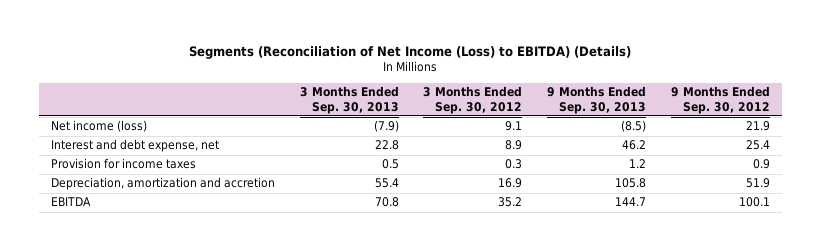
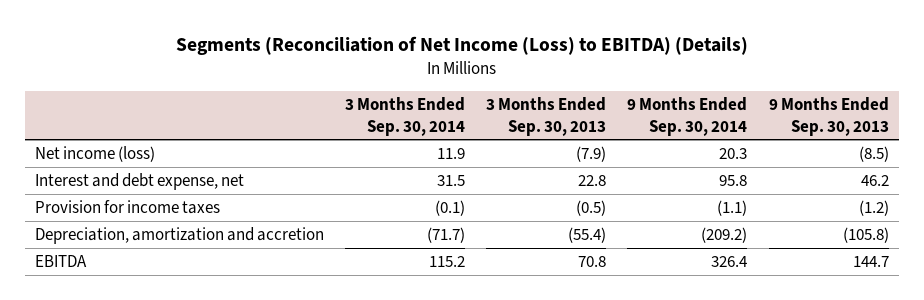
- | 3 Months Ended Sep. 30, 2013 | 3 Months Ended Sep. 30, 2012 | 9 Months Ended Sep. 30, 2013 | 9 Months Ended Sep. 30, 2012
+ | 3 Months Ended Sep. 30, 2014 | 3 Months Ended Sep. 30, 2013 | 9 Months Ended Sep. 30, 2014 | 9 Months Ended Sep. 30, 2013
- Provision for income taxes | 0.5 | 0.3 | 1.2 | 0.9
- Depreciation, amortization and accretion | 55.4 | 16.9 | 105.8 | 51.9
+ Provision for income taxes | (0.1) | (0.5) | (1.1) | (1.2)
+ Depreciation, amortization and accretion | (71.7) | (55.4) | (209.2) | (105.8)

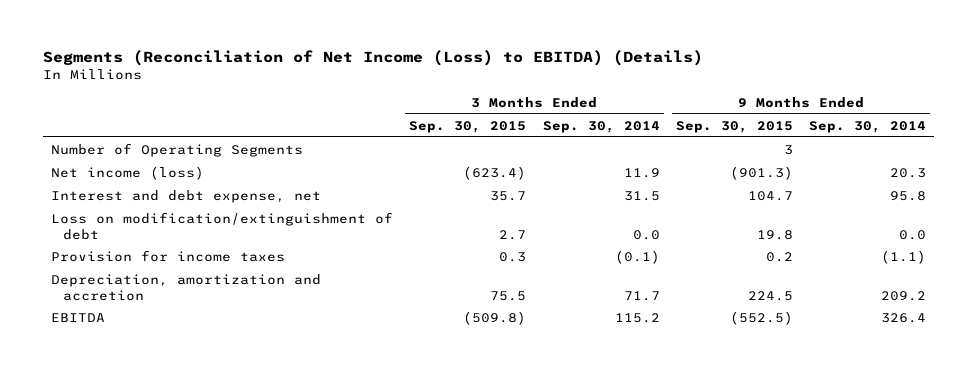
- | 3 Months Ended Sep. 30, 2014 | 3 Months Ended Sep. 30, 2013 | 9 Months Ended Sep. 30, 2014 | 9 Months Ended Sep. 30, 2013
+ | 3 Months Ended Sep. 30, 2015 | 3 Months Ended Sep. 30, 2014 | 9 Months Ended Sep. 30, 2015 | 9 Months Ended Sep. 30, 2014
+ Number of Operating Segments | | | 3 |
+ Loss on modification/extinguishment of debt | 2.7 | 0.0 | 19.8 | 0.0
- Depreciation, amortization and accretion | (71.7) | (55.4) | (209.2) | (105.8)
+ Depreciation, amortization and accretion | 75.5 | 71.7 | 224.5 | 209.2

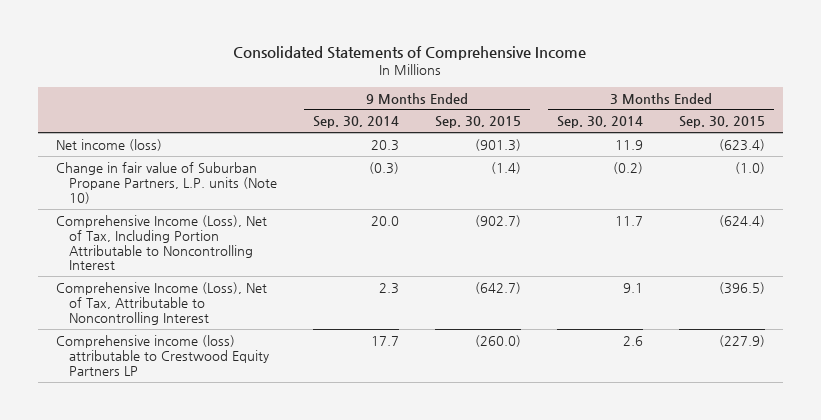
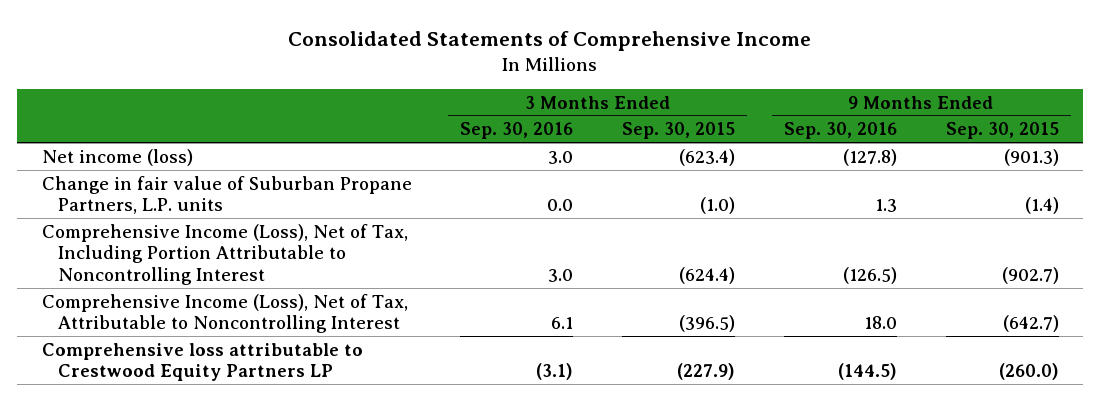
- | 9 Months Ended Sep. 30, 2014 | 9 Months Ended Sep. 30, 2015 | 3 Months Ended Sep. 30, 2014 | 3 Months Ended Sep. 30, 2015
+ | 3 Months Ended Sep. 30, 2016 | 3 Months Ended Sep. 30, 2015 | 9 Months Ended Sep. 30, 2016 | 9 Months Ended Sep. 30, 2015
- Change in fair value of Suburban Propane Partners, L.P. units (Note 10) | (0.3) | (1.4) | (0.2) | (1.0)
+ Change in fair value of Suburban Propane Partners, L.P. units | 0.0 | (1.0) | 1.3 | (1.4)
- Comprehensive income (loss) attributable to Crestwood Equity Partners LP | 17.7 | (260.0) | 2.6 | (227.9)
+ Comprehensive loss attributable to Crestwood Equity Partners LP | (3.1) | (227.9) | (144.5) | (260.0)

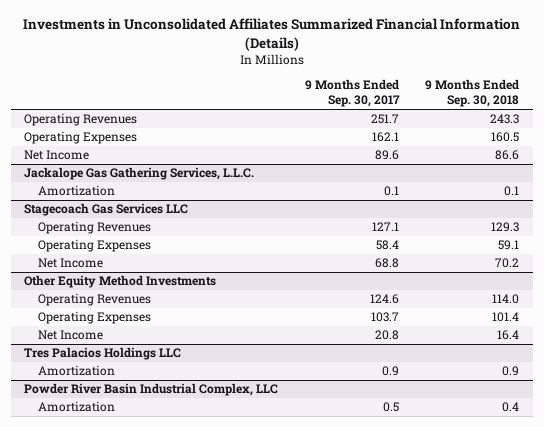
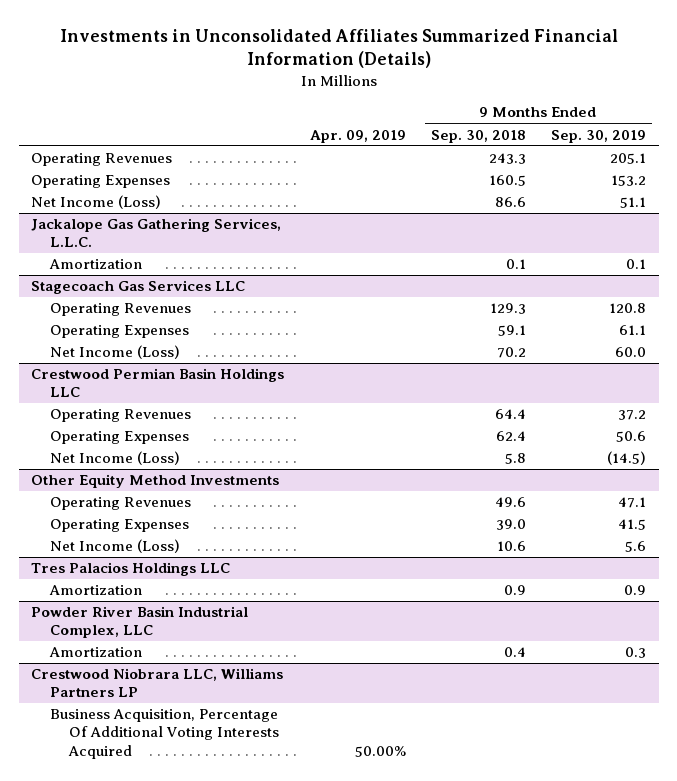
- | 9 Months Ended Sep. 30, 2017 | 9 Months Ended Sep. 30, 2018
+ | Apr. 09, 2019 | 9 Months Ended Sep. 30, 2018 | 9 Months Ended Sep. 30, 2019
- Net Income | 89.6 | 86.6
+ Net Income (Loss) | | 86.6 | 51.1
@ Stagecoach Gas Services LLC
- Net Income | 68.8 | 70.2
+ Net Income (Loss) | | 70.2 | 60.0
+ Crestwood Permian Basin Holdings LLC
+ Operating Revenues | | 64.4 | 37.2
+ Operating Expenses | | 62.4 | 50.6
+ Net Income (Loss) | | 5.8 | (14.5)
@ Other Equity Method Investments
- Operating Revenues | 124.6 | 114.0
- Operating Expenses | 103.7 | 101.4
- Net Income | 20.8 | 16.4
+ Operating Revenues | | 49.6 | 47.1
+ Operating Expenses | | 39.0 | 41.5
+ Net Income (Loss) | | 10.6 | 5.6
+ Crestwood Niobrara LLC, Williams Partners LP
+ Business Acquisition, Percentage Of Additional Voting Interests Acquired | 50.00% | |

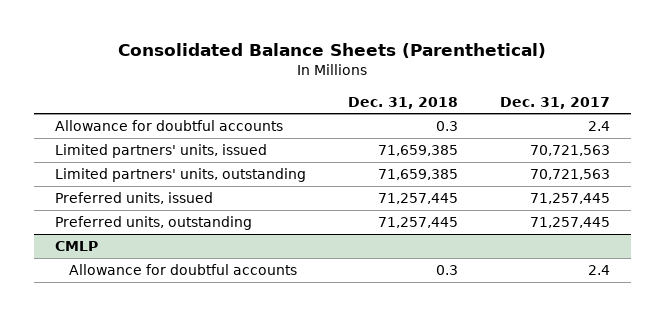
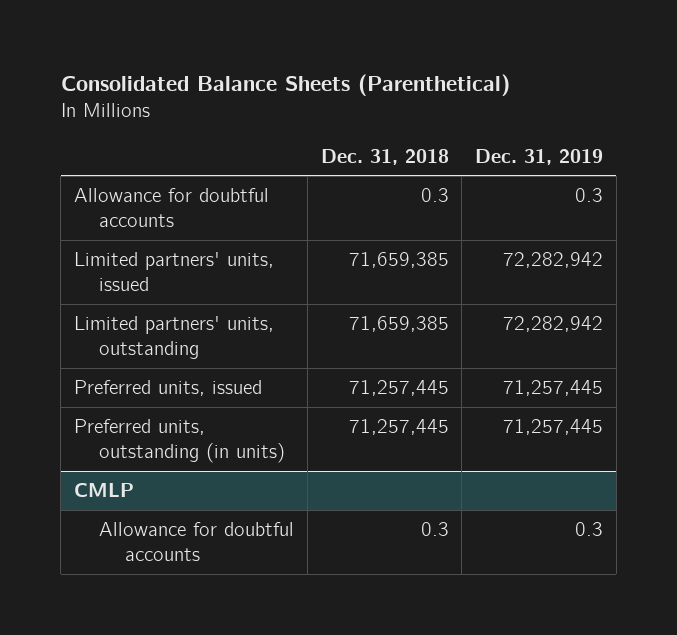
- | Dec. 31, 2018 | Dec. 31, 2017
+ | Dec. 31, 2018 | Dec. 31, 2019
- Preferred units, outstanding | 71,257,445 | 71,257,445
+ Preferred units, outstanding (in units) | 71,257,445 | 71,257,445

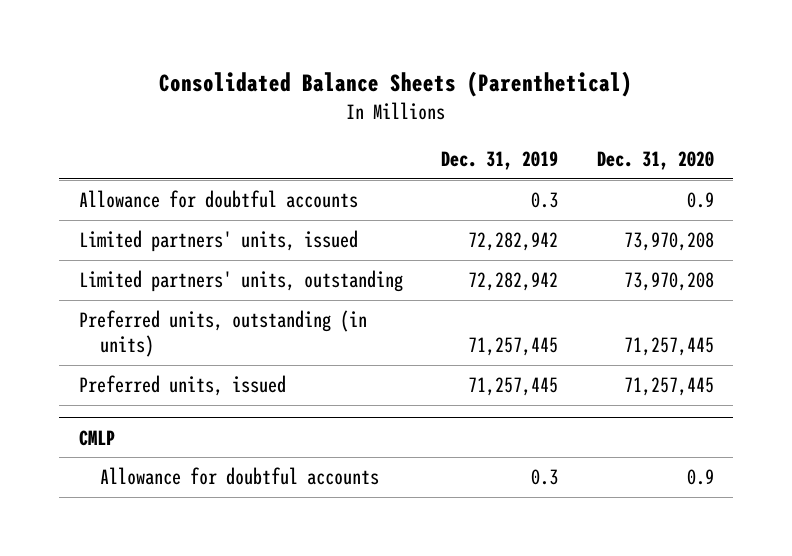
- | Dec. 31, 2018 | Dec. 31, 2019
+ | Dec. 31, 2019 | Dec. 31, 2020
moved down: Preferred units, issued | 71,257,445 | 71,257,445

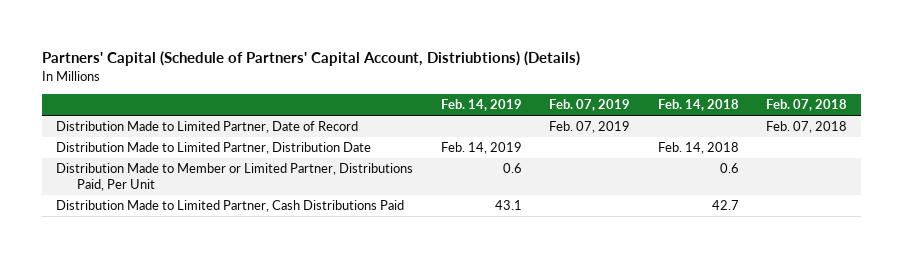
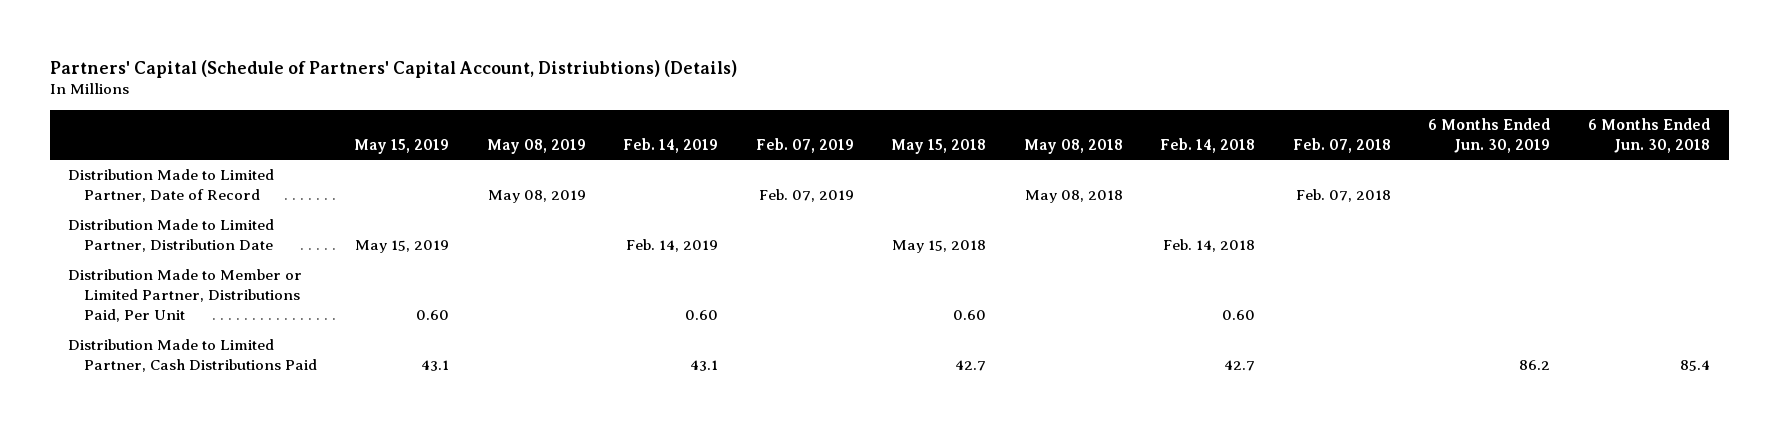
- | Feb. 14, 2019 | Feb. 07, 2019 | Feb. 14, 2018 | Feb. 07, 2018
+ | May 15, 2019 | May 08, 2019 | Feb. 14, 2019 | Feb. 07, 2019 | May 15, 2018 | May 08, 2018 | Feb. 14, 2018 | Feb. 07, 2018 | 6 Months Ended Jun. 30, 2019 | 6 Months Ended Jun. 30, 2018
- Distribution Made to Member or Limited Partner, Distributions Paid, Per Unit | 0.6 | | 0.6 |
+ Distribution Made to Member or Limited Partner, Distributions Paid, Per Unit | 0.60 | | 0.60 | | 0.60 | | 0.60 | | |

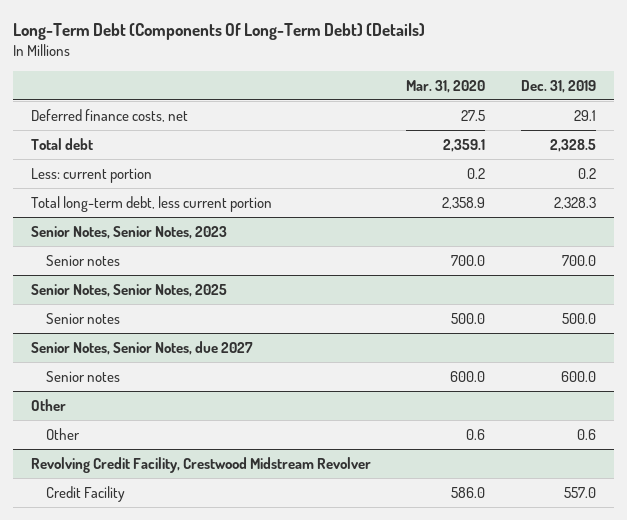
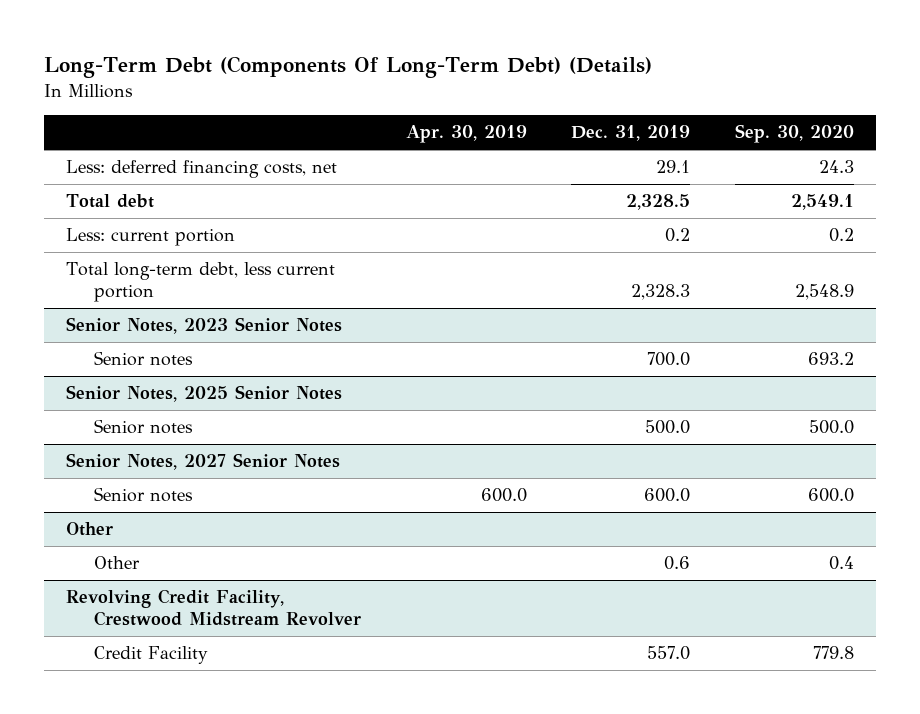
- | Mar. 31, 2020 | Dec. 31, 2019
+ | Apr. 30, 2019 | Dec. 31, 2019 | Sep. 30, 2020
- Deferred finance costs, net | 27.5 | 29.1
+ Less: deferred financing costs, net | | 29.1 | 24.3
- Senior Notes, Senior Notes, 2023
+ Senior Notes, 2023 Senior Notes
- Senior Notes, Senior Notes, 2025
+ Senior Notes, 2025 Senior Notes
- Senior Notes, Senior Notes, due 2027
+ Senior Notes, 2027 Senior Notes

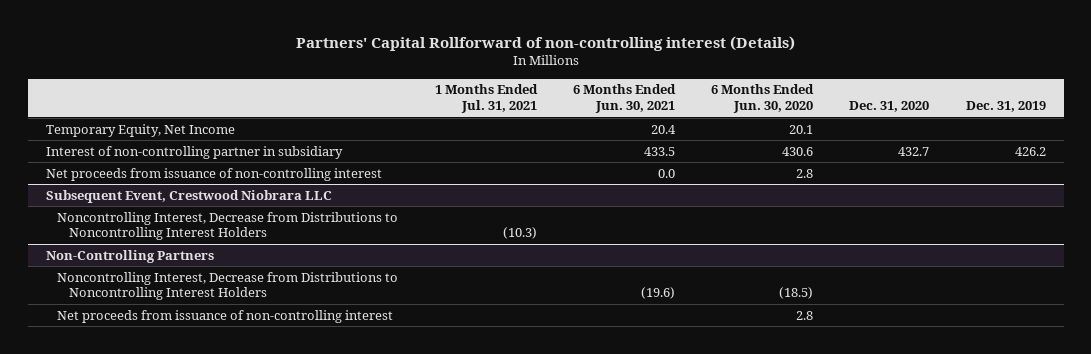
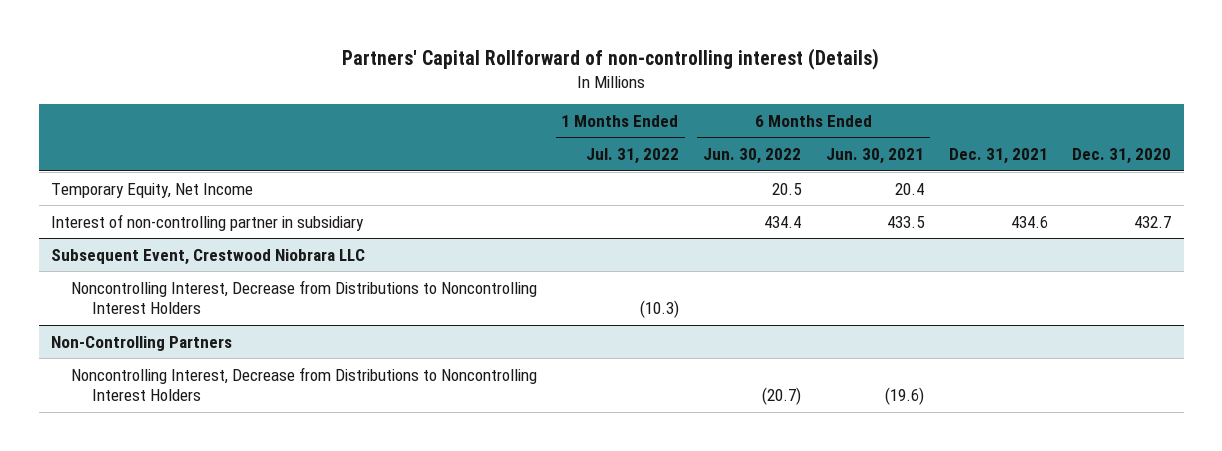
- | 1 Months Ended Jul. 31, 2021 | 6 Months Ended Jun. 30, 2021 | 6 Months Ended Jun. 30, 2020 | Dec. 31, 2020 | Dec. 31, 2019
+ | 1 Months Ended Jul. 31, 2022 | 6 Months Ended Jun. 30, 2022 | 6 Months Ended Jun. 30, 2021 | Dec. 31, 2021 | Dec. 31, 2020
- Net proceeds from issuance of non-controlling interest | | 0.0 | 2.8 | |
@ Non-Controlling Partners
- Net proceeds from issuance of non-controlling interest | | | 2.8 | |

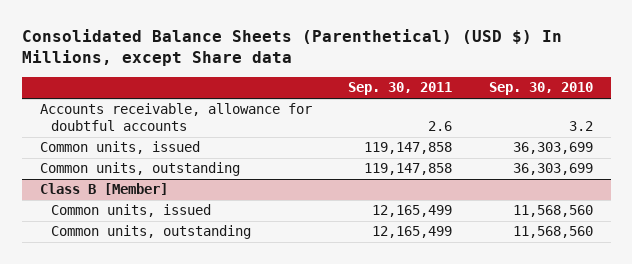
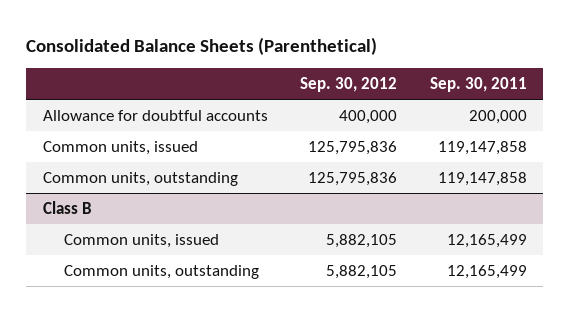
- Consolidated Balance Sheets (Parenthetical) (USD $) In Millions, except Share data
+ Consolidated Balance Sheets (Parenthetical)
- | Sep. 30, 2011 | Sep. 30, 2010
+ | Sep. 30, 2012 | Sep. 30, 2011
- Accounts receivable, allowance for doubtful accounts | 2.6 | 3.2
+ Allowance for doubtful accounts | 400,000 | 200,000
- Class B [Member]
+ Class B

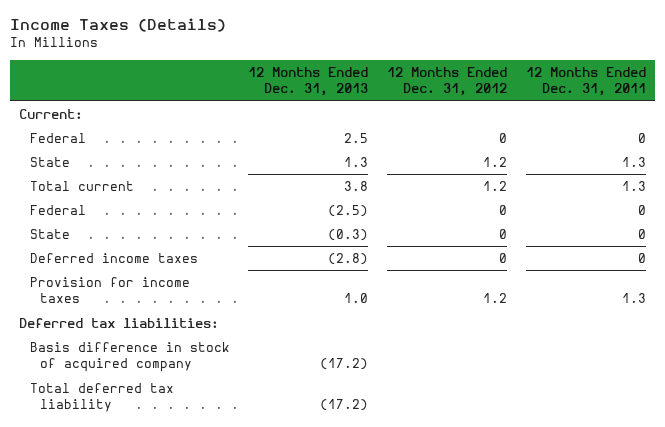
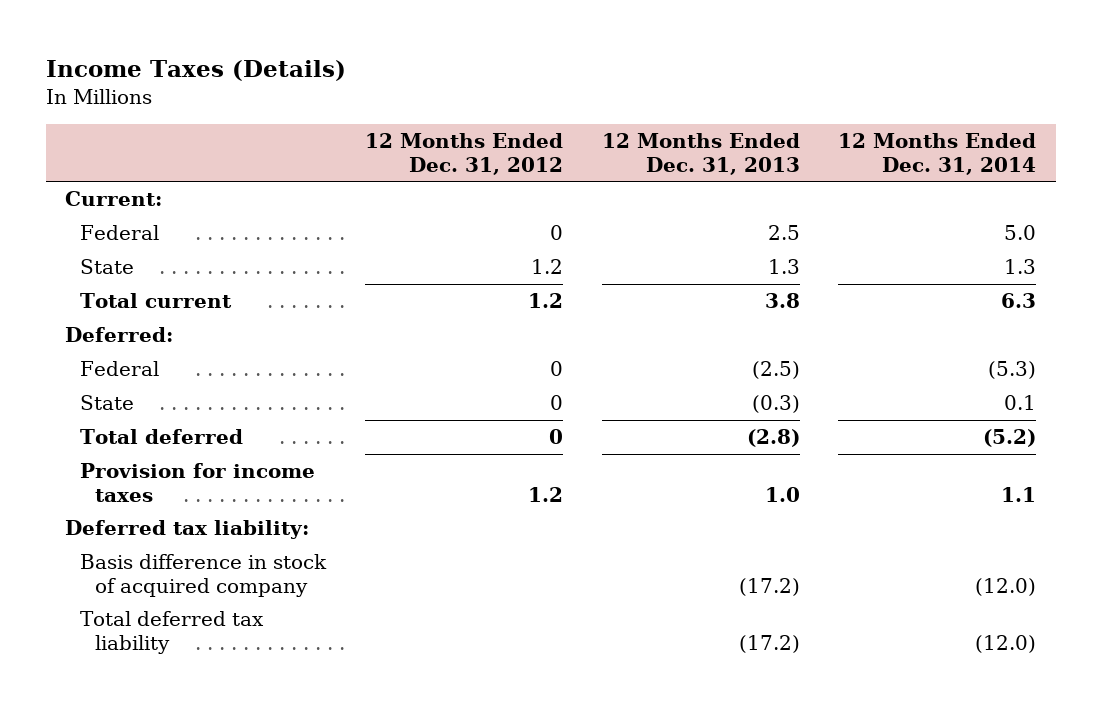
- | 12 Months Ended Dec. 31, 2013 | 12 Months Ended Dec. 31, 2012 | 12 Months Ended Dec. 31, 2011
+ | 12 Months Ended Dec. 31, 2012 | 12 Months Ended Dec. 31, 2013 | 12 Months Ended Dec. 31, 2014
+ Deferred:
- Deferred income taxes | (2.8) | 0 | 0
+ Total deferred | 0 | (2.8) | (5.2)
- Deferred tax liabilities:
+ Deferred tax liability:

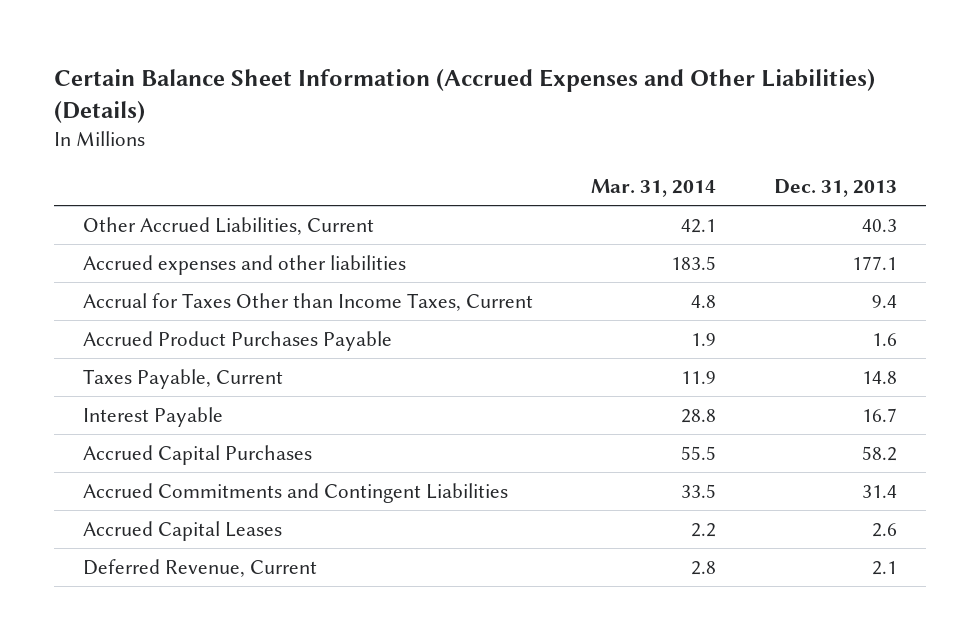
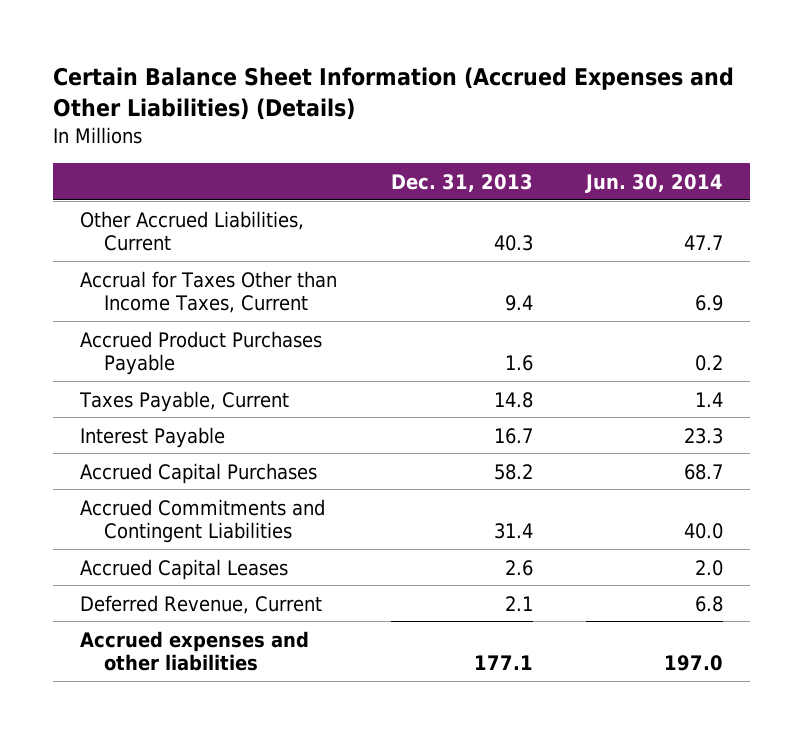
- | Mar. 31, 2014 | Dec. 31, 2013
+ | Dec. 31, 2013 | Jun. 30, 2014
moved down: Accrued expenses and other liabilities | 177.1 | 197.0

